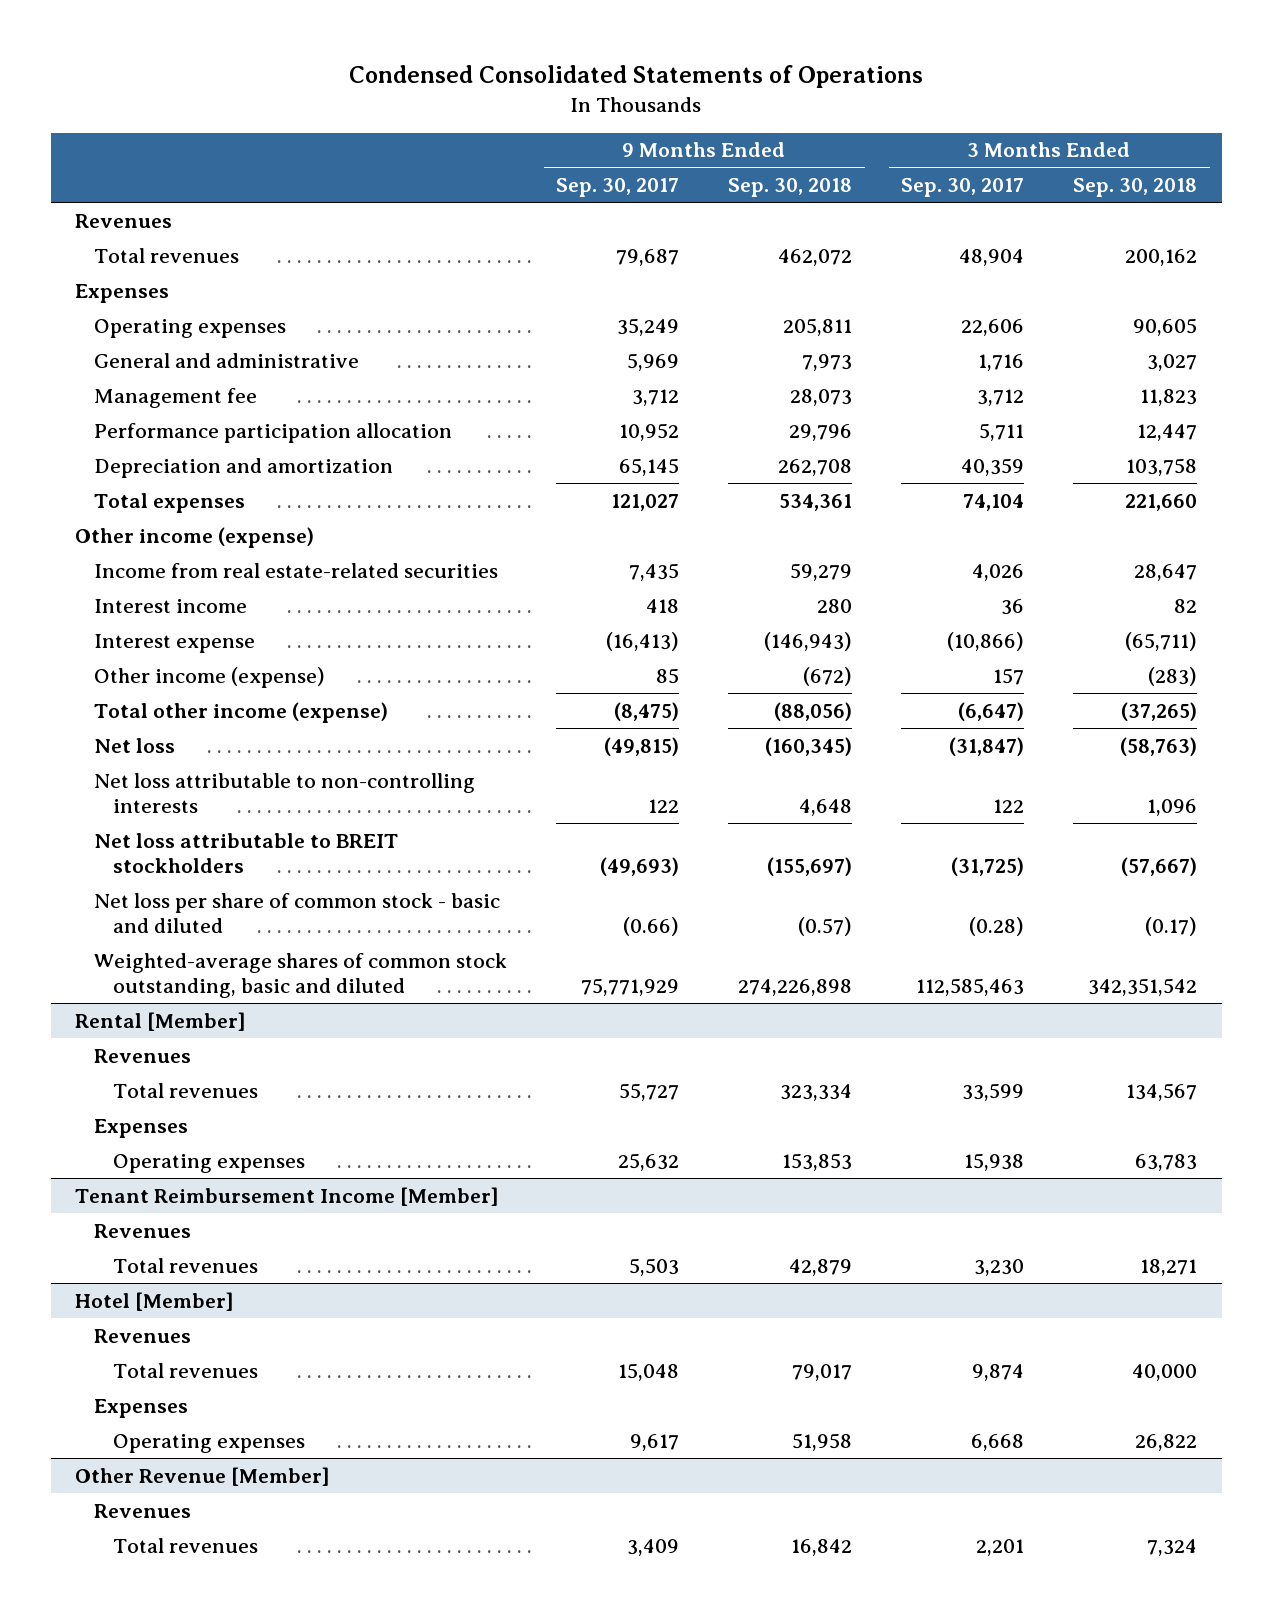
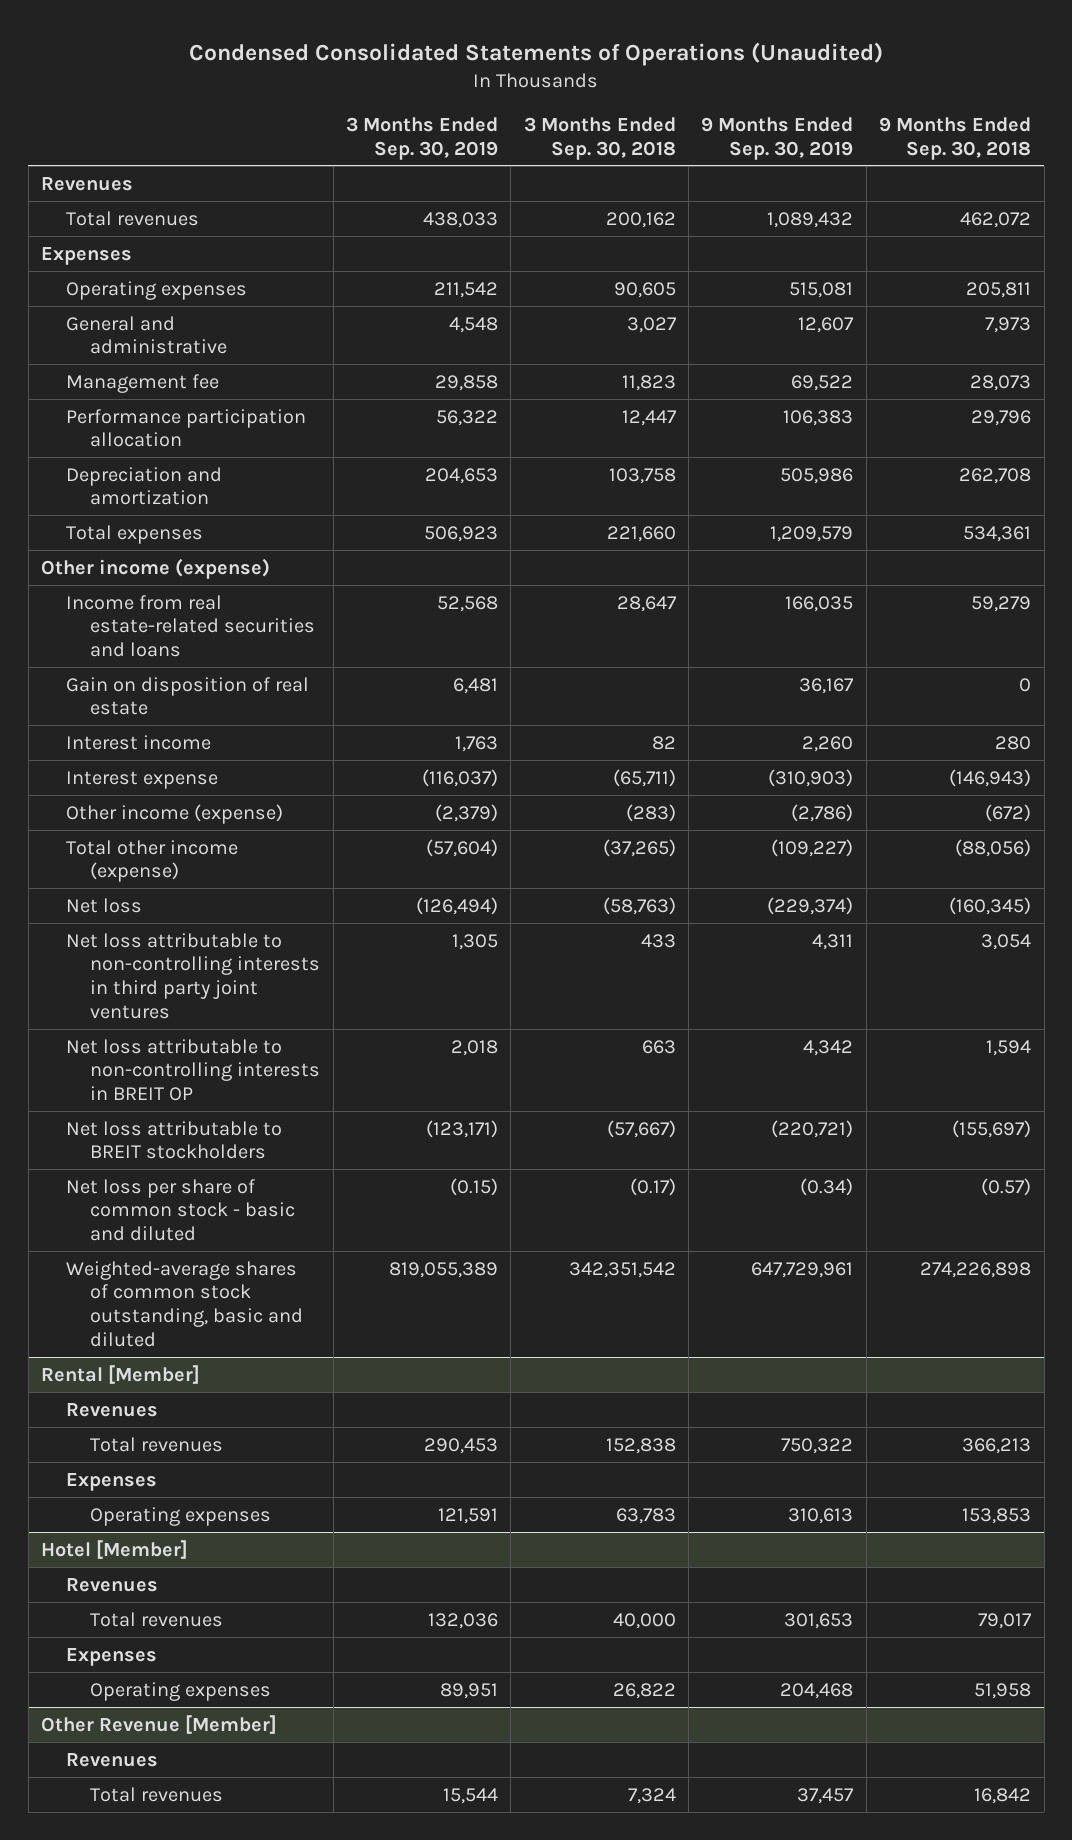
- Condensed Consolidated Statements of Operations
+ Condensed Consolidated Statements of Operations (Unaudited)
- | 9 Months Ended Sep. 30, 2017 | 9 Months Ended Sep. 30, 2018 | 3 Months Ended Sep. 30, 2017 | 3 Months Ended Sep. 30, 2018
+ | 3 Months Ended Sep. 30, 2019 | 3 Months Ended Sep. 30, 2018 | 9 Months Ended Sep. 30, 2019 | 9 Months Ended Sep. 30, 2018
- Income from real estate-related securities | 7,435 | 59,279 | 4,026 | 28,647
+ Income from real estate-related securities and loans | 52,568 | 28,647 | 166,035 | 59,279
+ Gain on disposition of real estate | 6,481 | | 36,167 | 0
- Net loss attributable to non-controlling interests | 122 | 4,648 | 122 | 1,096
+ Net loss attributable to non-controlling interests in third party joint ventures | 1,305 | 433 | 4,311 | 3,054
+ Net loss attributable to non-controlling interests in BREIT OP | 2,018 | 663 | 4,342 | 1,594
@ Rental [Member]
- Total revenues | 55,727 | 323,334 | 33,599 | 134,567
+ Total revenues | 290,453 | 152,838 | 750,322 | 366,213
- Tenant Reimbursement Income [Member]
- Revenues
- Total revenues | 5,503 | 42,879 | 3,230 | 18,271

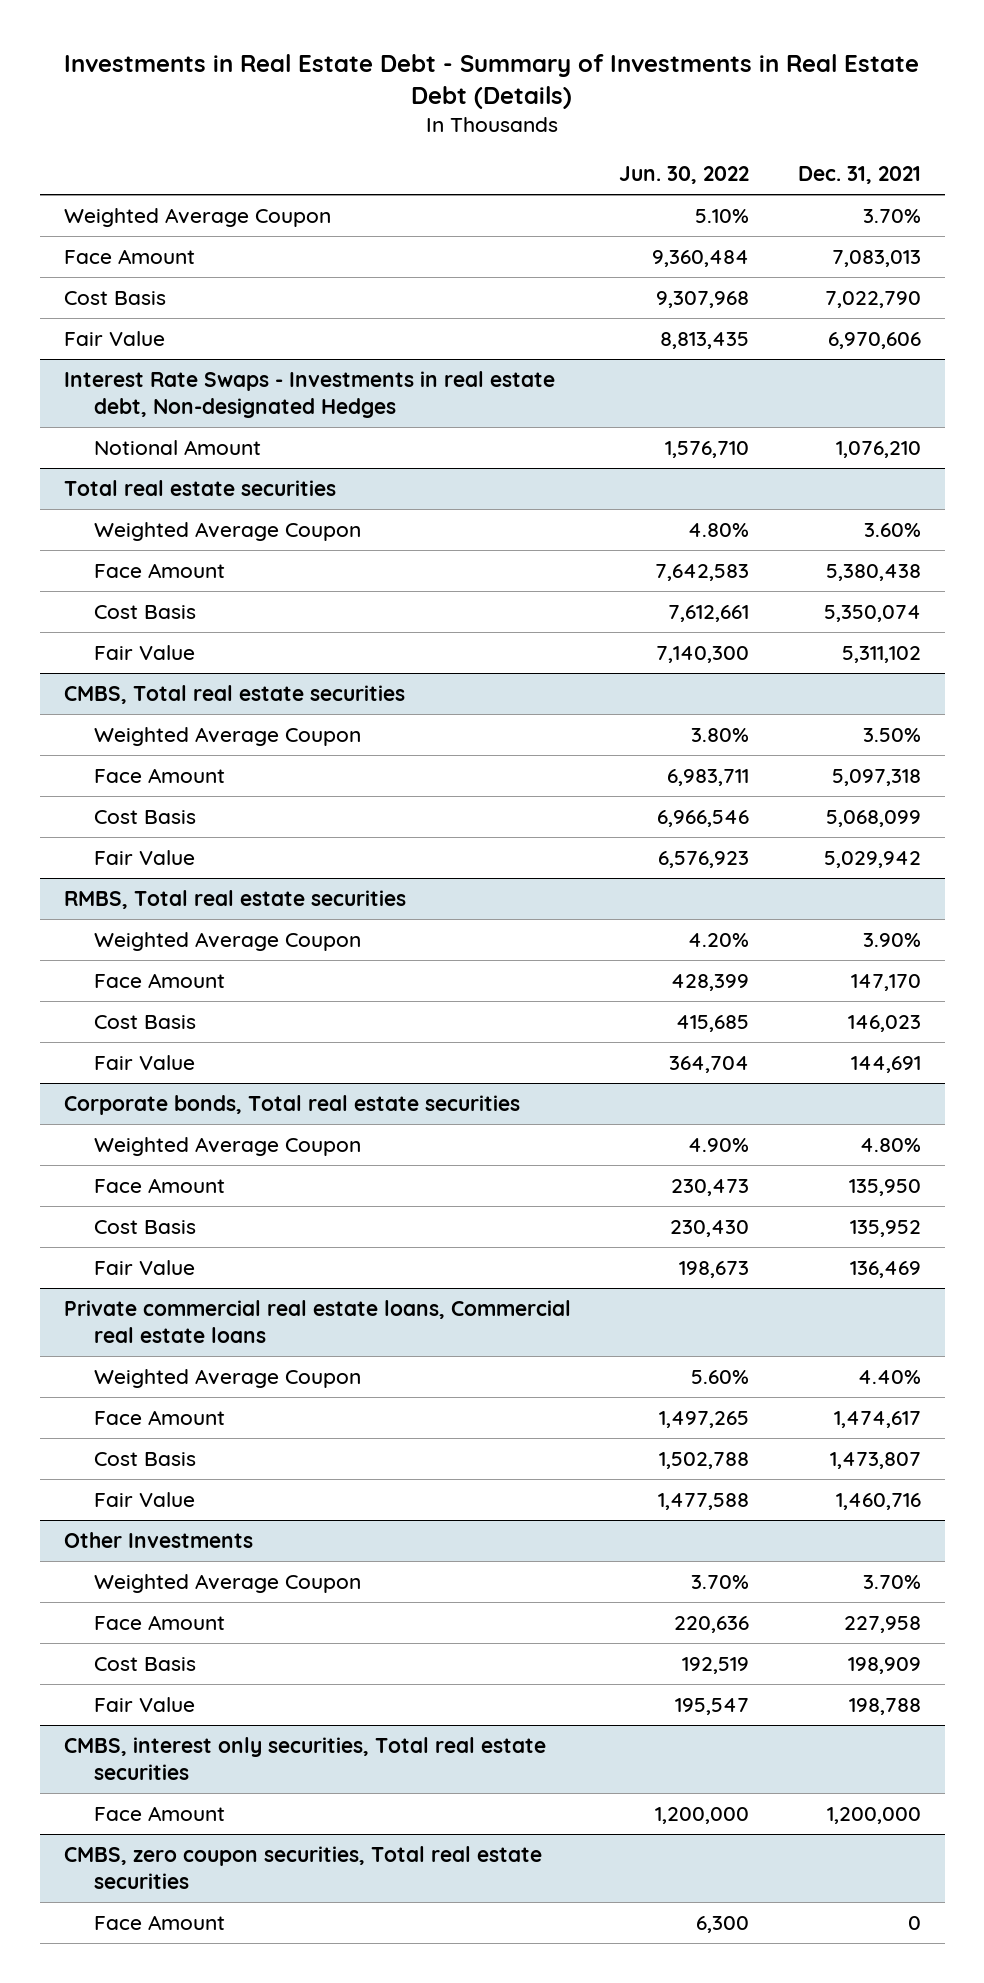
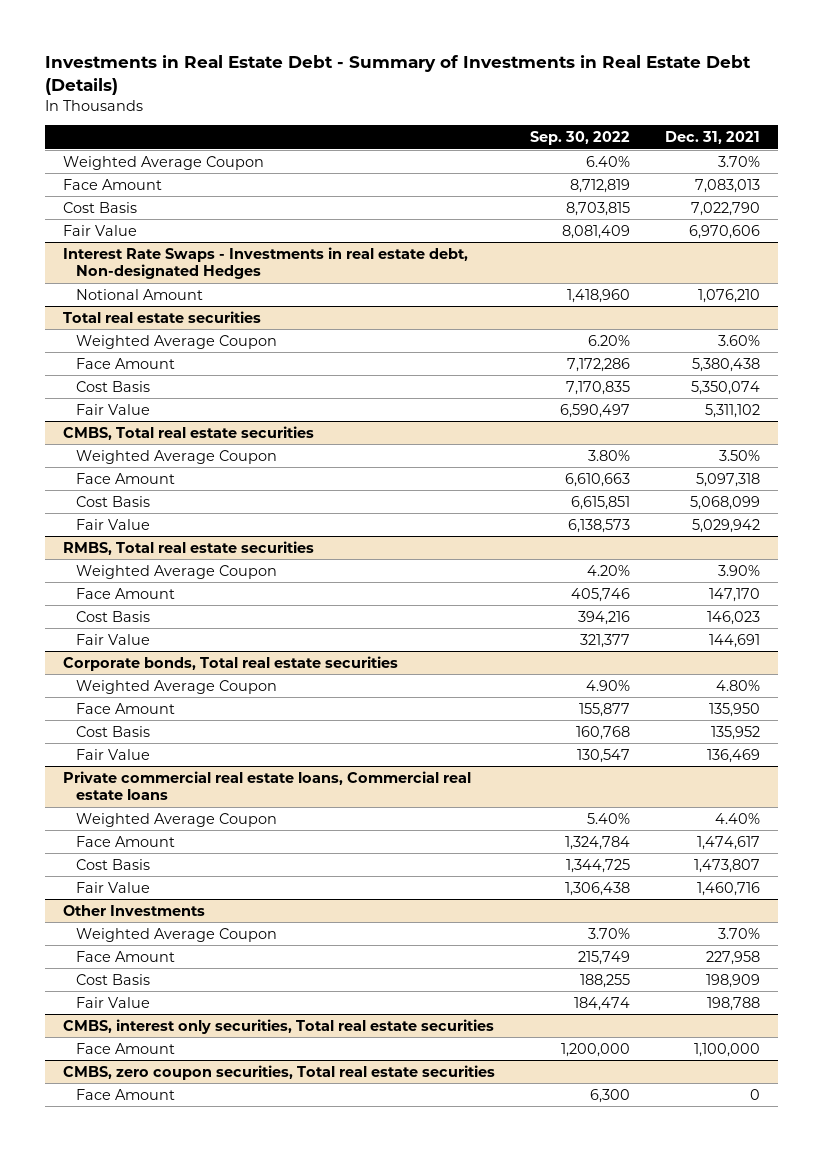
- | Jun. 30, 2022 | Dec. 31, 2021
+ | Sep. 30, 2022 | Dec. 31, 2021
@ CMBS, interest only securities, Total real estate securities
- Face Amount | 1,200,000 | 1,200,000
+ Face Amount | 1,200,000 | 1,100,000

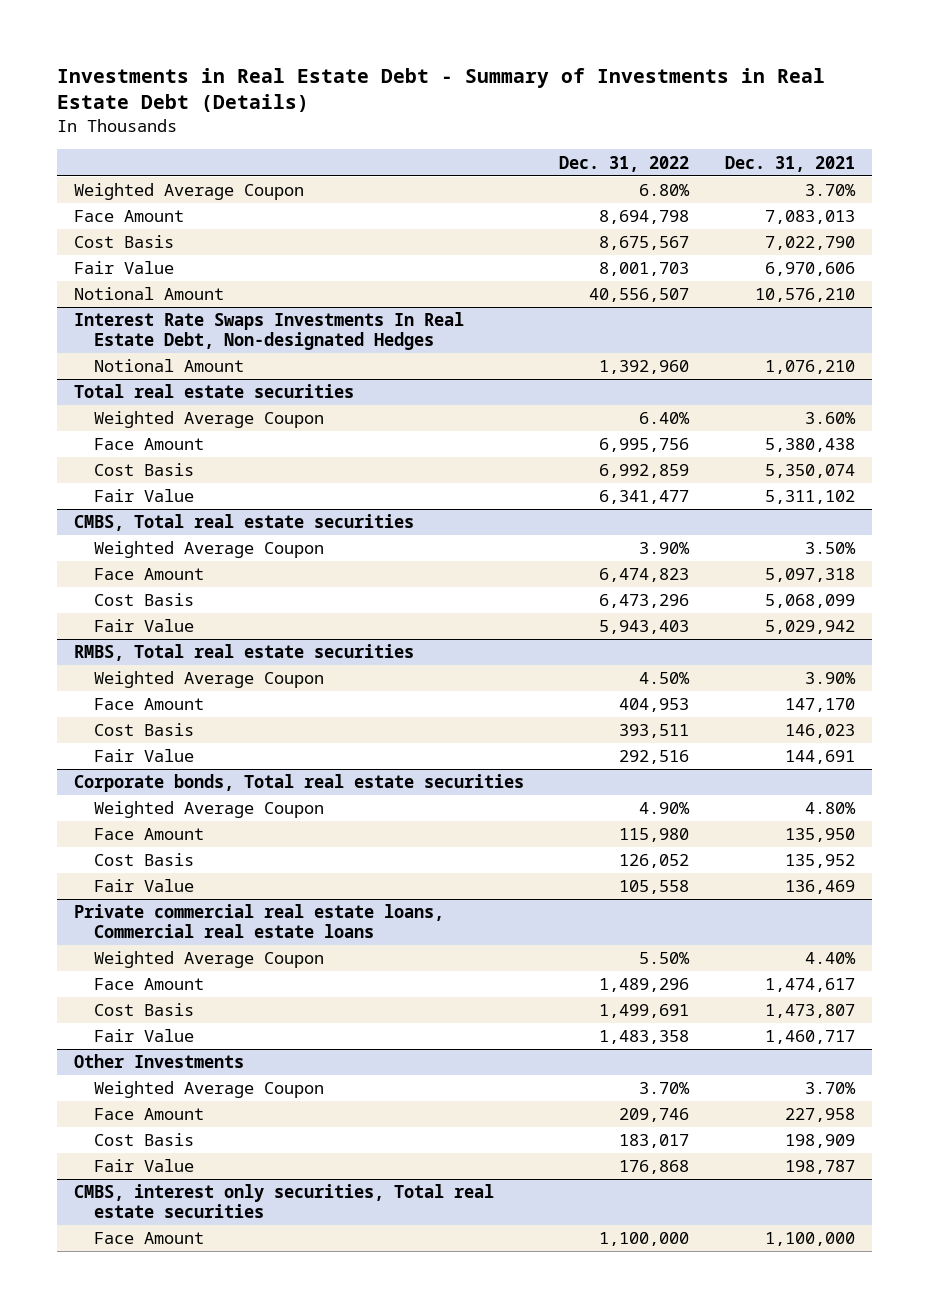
- | Sep. 30, 2022 | Dec. 31, 2021
+ | Dec. 31, 2022 | Dec. 31, 2021
- Interest Rate Swaps - Investments in real estate debt, Non-designated Hedges
+ Notional Amount | 40,556,507 | 10,576,210
+ Interest Rate Swaps Investments In Real Estate Debt, Non-designated Hedges
@ Private commercial real estate loans, Commercial real estate loans
- Fair Value | 1,306,438 | 1,460,716
+ Fair Value | 1,483,358 | 1,460,717
@ Other Investments
- Fair Value | 184,474 | 198,788
+ Fair Value | 176,868 | 198,787
- CMBS, zero coupon securities, Total real estate securities
- Face Amount | 6,300 | 0

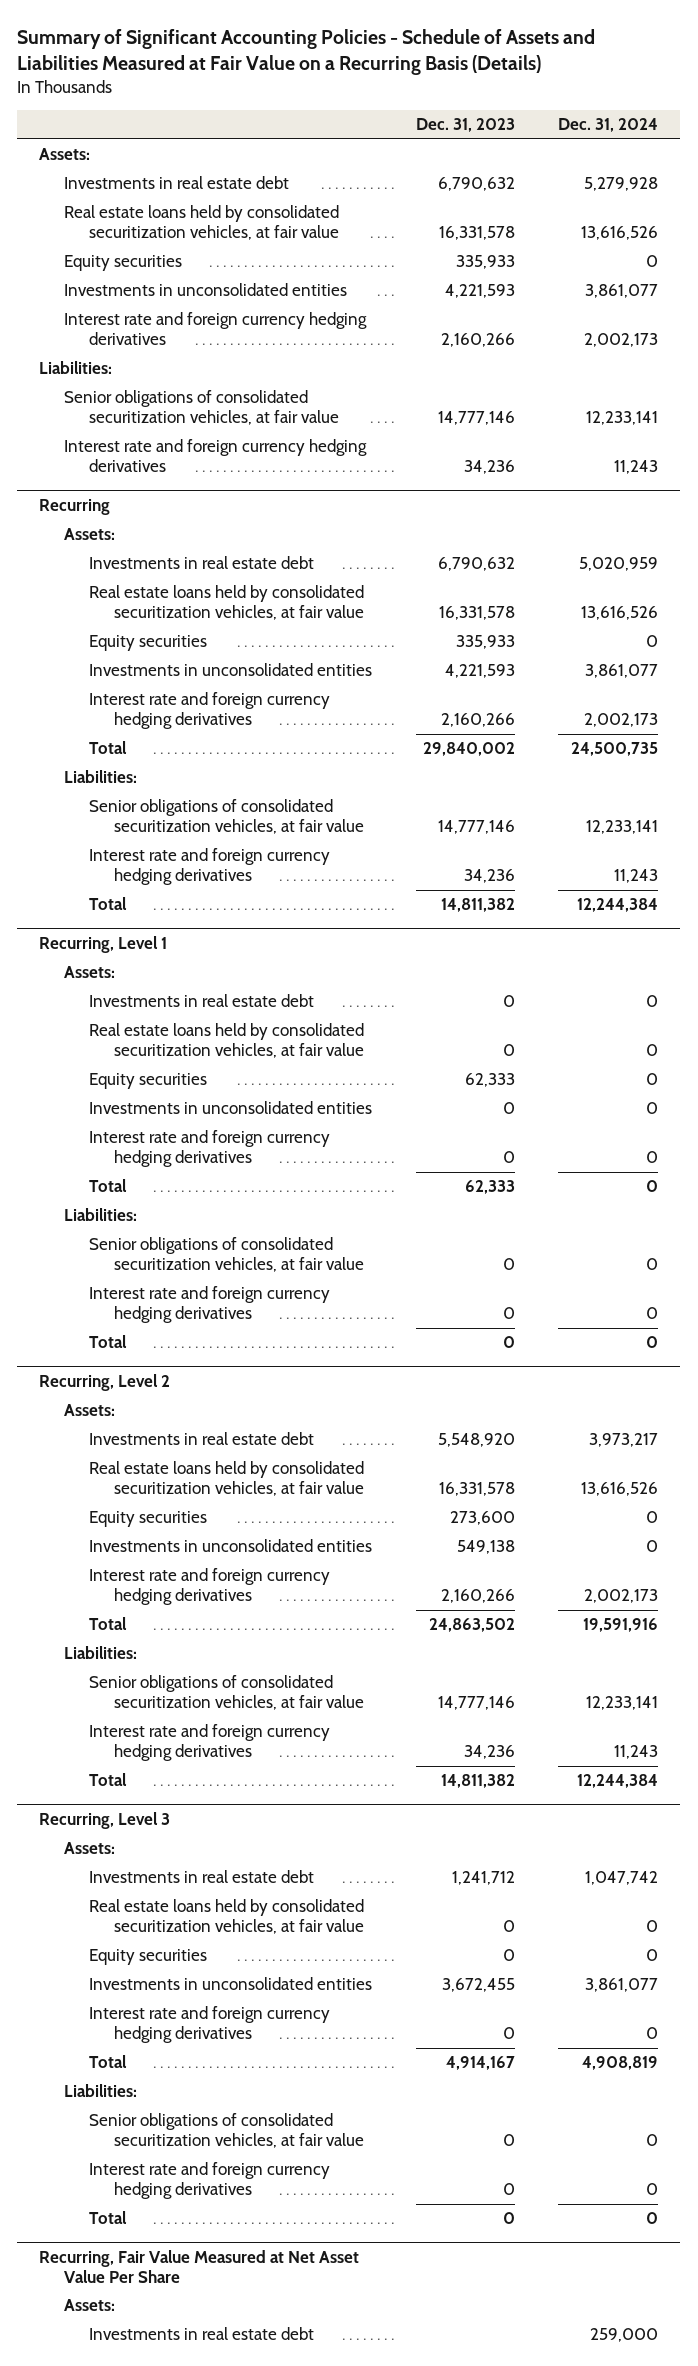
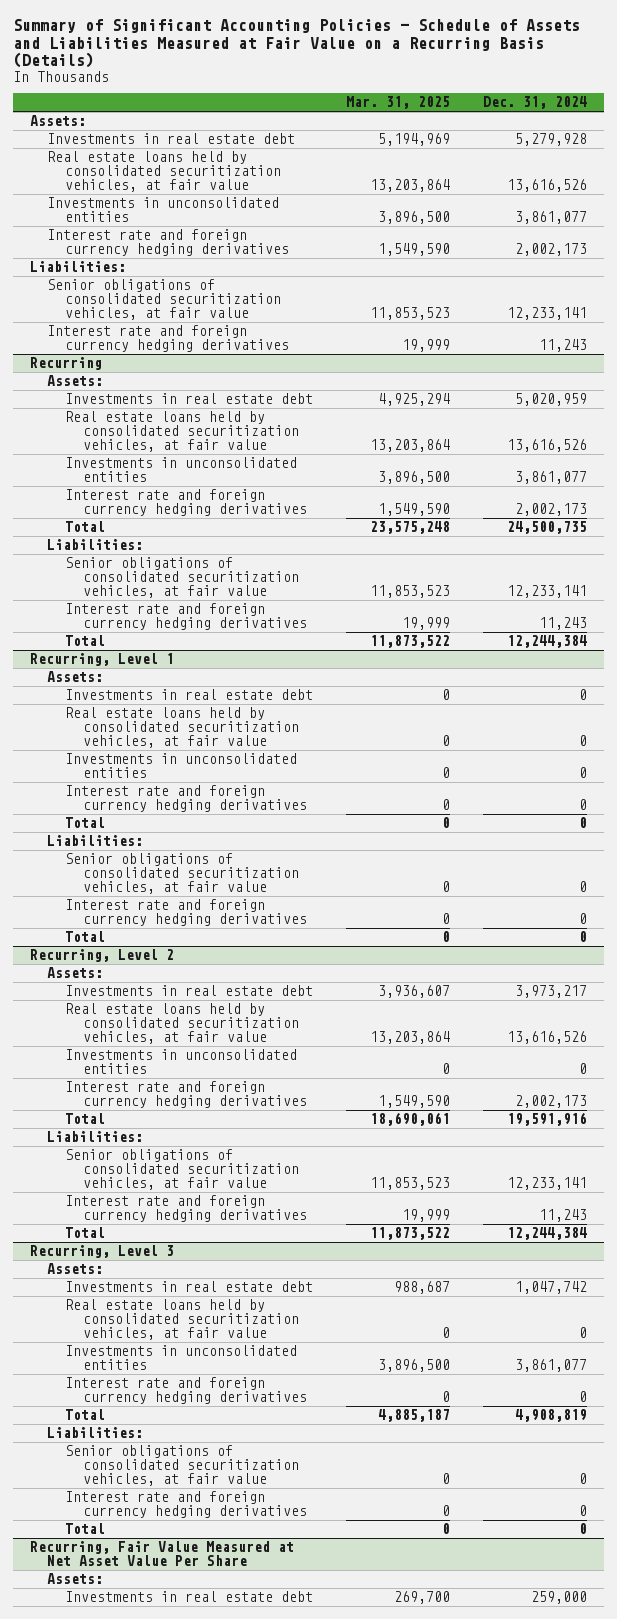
- | Dec. 31, 2023 | Dec. 31, 2024
+ | Mar. 31, 2025 | Dec. 31, 2024
- Equity securities | 335,933 | 0
@ Recurring
- Equity securities | 335,933 | 0
@ Recurring, Level 1
- Equity securities | 62,333 | 0
@ Recurring, Level 2
- Equity securities | 273,600 | 0
@ Recurring, Level 3
- Equity securities | 0 | 0

